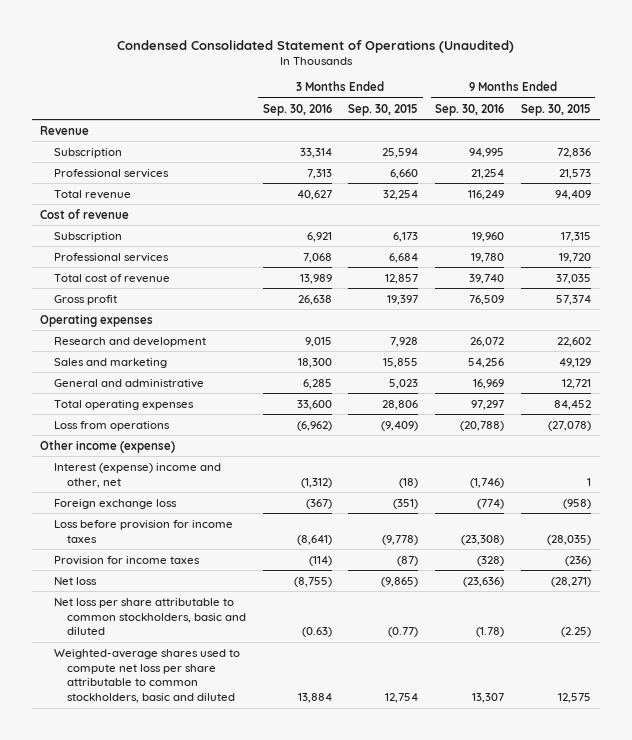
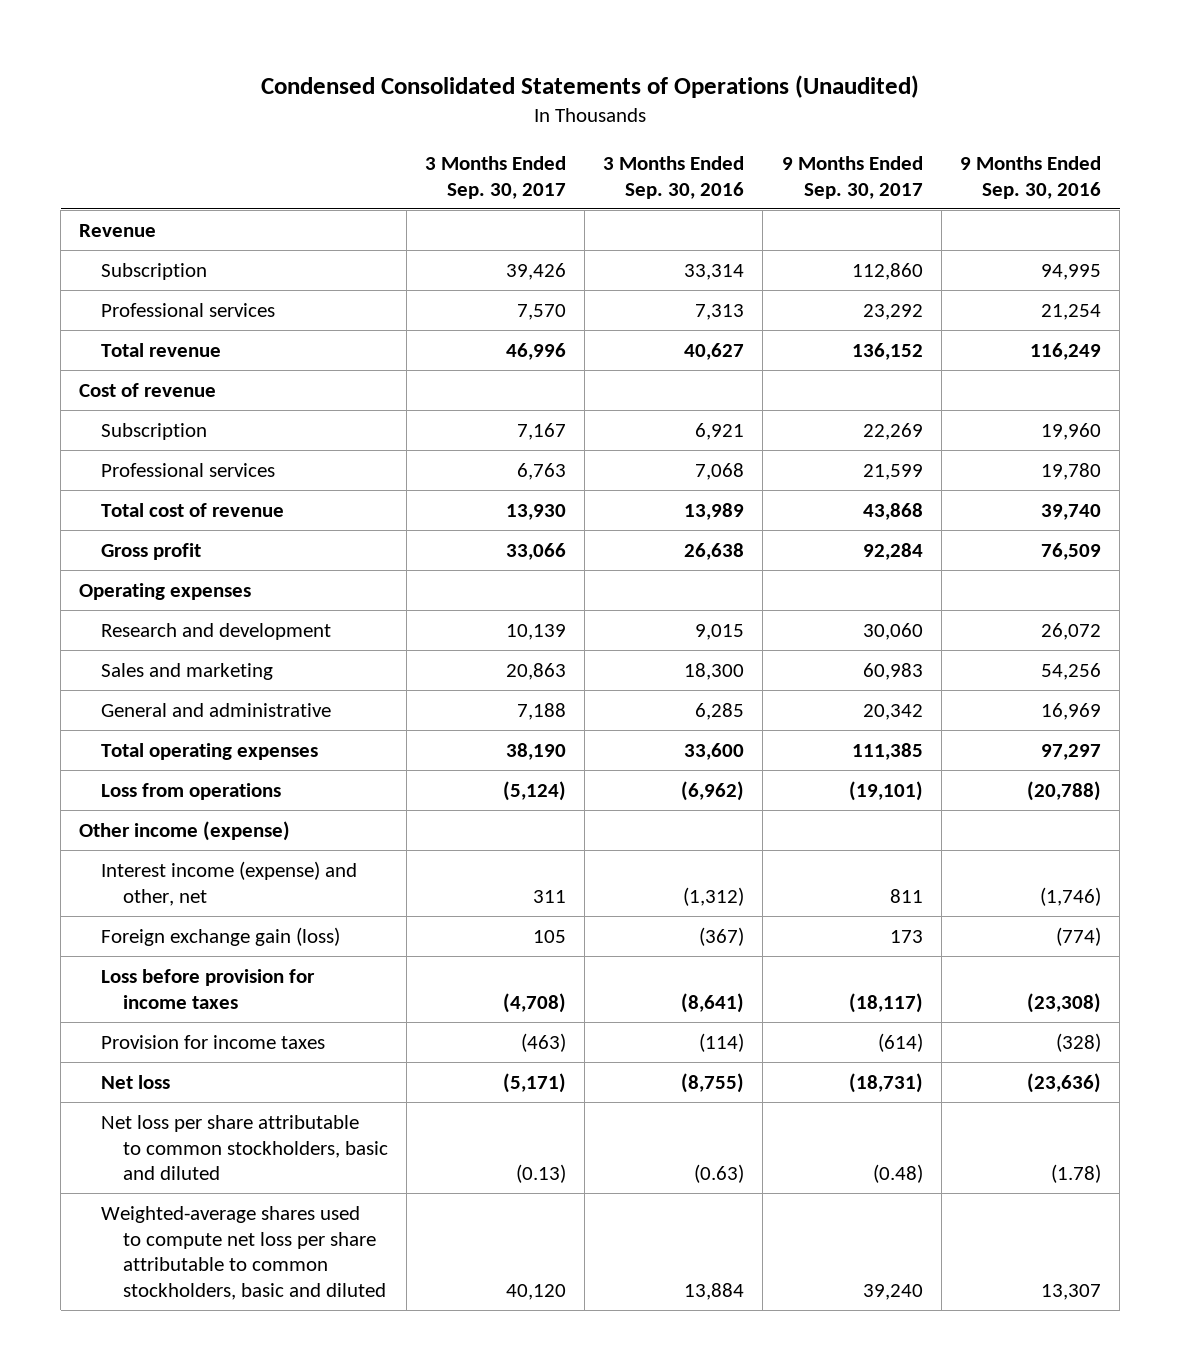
- Condensed Consolidated Statement of Operations (Unaudited)
+ Condensed Consolidated Statements of Operations (Unaudited)
- | 3 Months Ended Sep. 30, 2016 | 3 Months Ended Sep. 30, 2015 | 9 Months Ended Sep. 30, 2016 | 9 Months Ended Sep. 30, 2015
+ | 3 Months Ended Sep. 30, 2017 | 3 Months Ended Sep. 30, 2016 | 9 Months Ended Sep. 30, 2017 | 9 Months Ended Sep. 30, 2016
- Interest (expense) income and other, net | (1,312) | (18) | (1,746) | 1
- Foreign exchange loss | (367) | (351) | (774) | (958)
+ Interest income (expense) and other, net | 311 | (1,312) | 811 | (1,746)
+ Foreign exchange gain (loss) | 105 | (367) | 173 | (774)

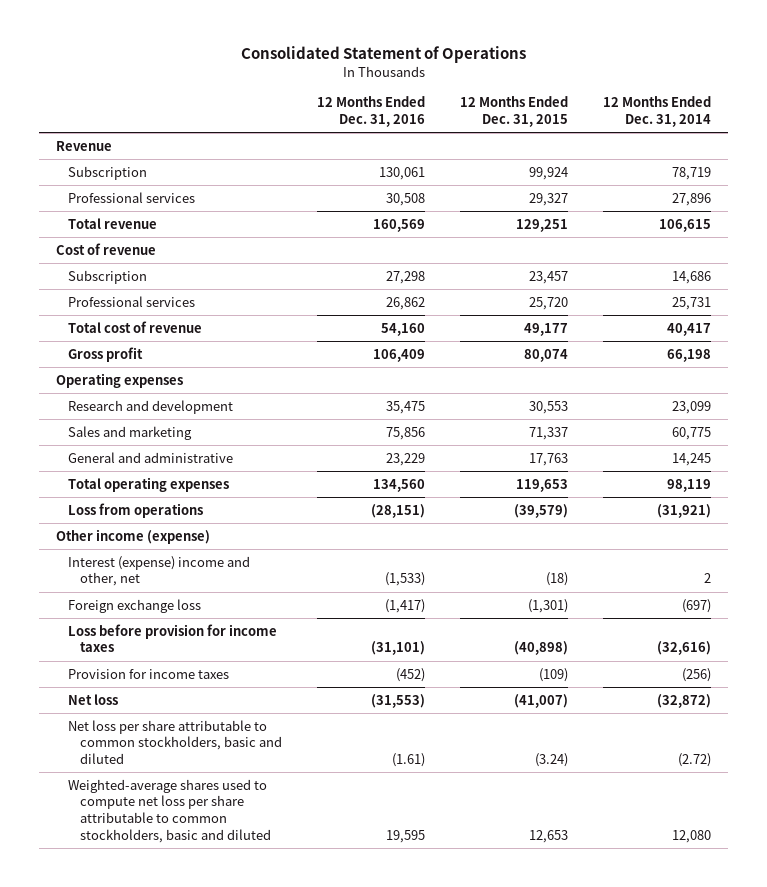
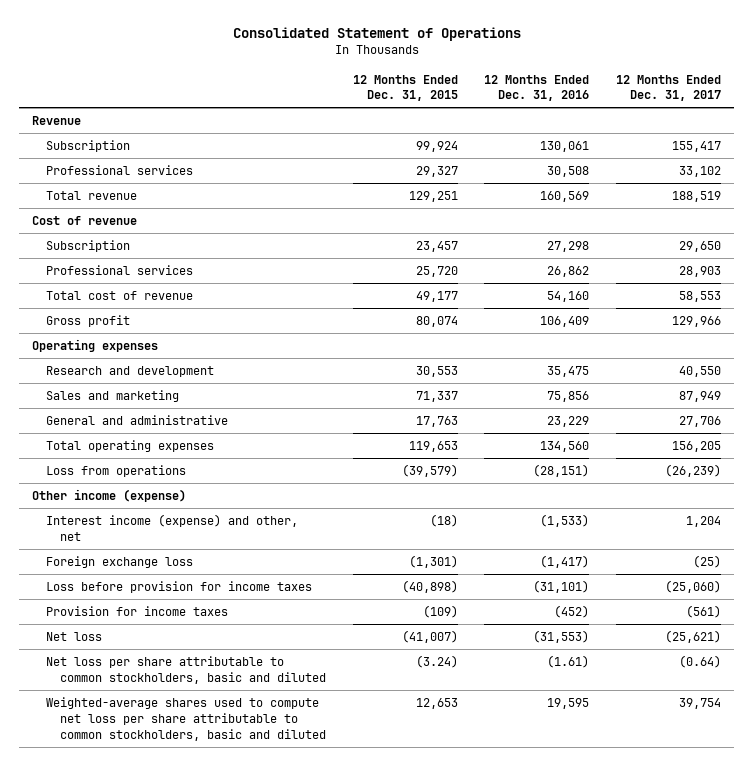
- | 12 Months Ended Dec. 31, 2016 | 12 Months Ended Dec. 31, 2015 | 12 Months Ended Dec. 31, 2014
+ | 12 Months Ended Dec. 31, 2015 | 12 Months Ended Dec. 31, 2016 | 12 Months Ended Dec. 31, 2017
- Interest (expense) income and other, net | (1,533) | (18) | 2
+ Interest income (expense) and other, net | (18) | (1,533) | 1,204

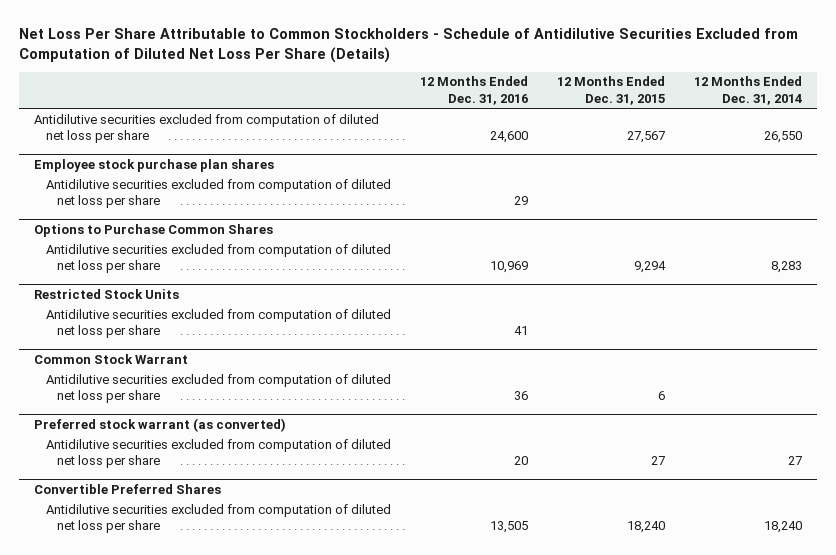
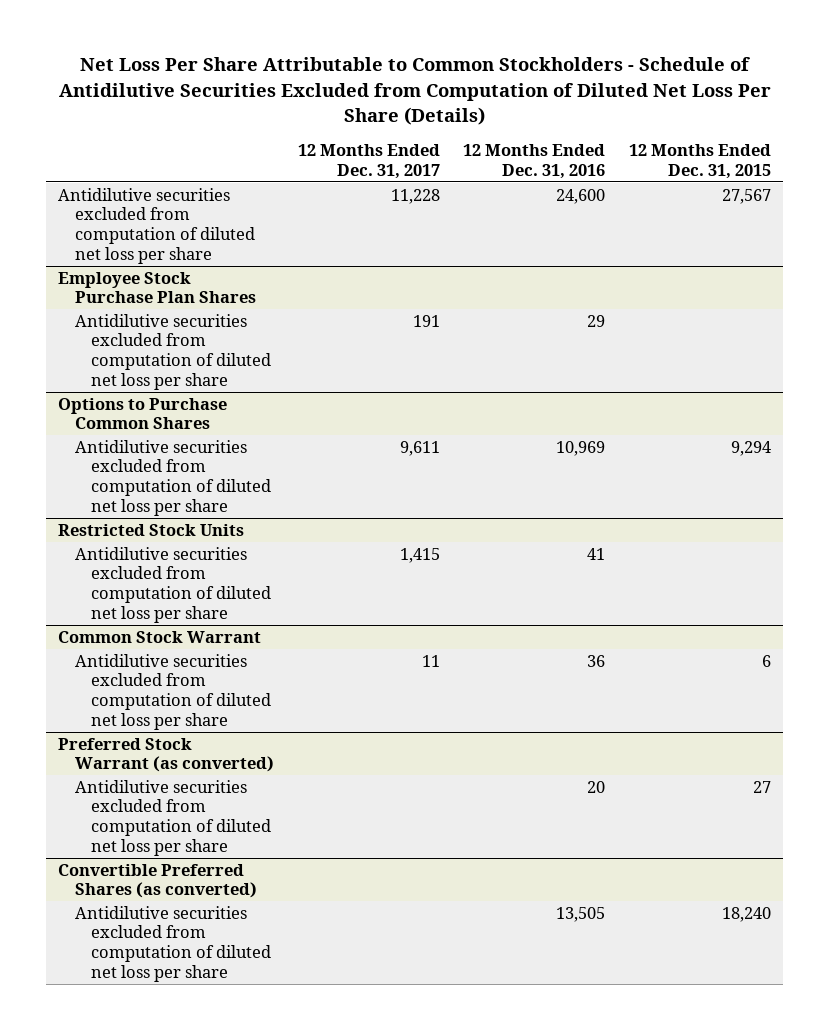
- | 12 Months Ended Dec. 31, 2016 | 12 Months Ended Dec. 31, 2015 | 12 Months Ended Dec. 31, 2014
+ | 12 Months Ended Dec. 31, 2017 | 12 Months Ended Dec. 31, 2016 | 12 Months Ended Dec. 31, 2015
- Employee stock purchase plan shares
+ Employee Stock Purchase Plan Shares
- Preferred stock warrant (as converted)
+ Preferred Stock Warrant (as converted)
- Convertible Preferred Shares
+ Convertible Preferred Shares (as converted)

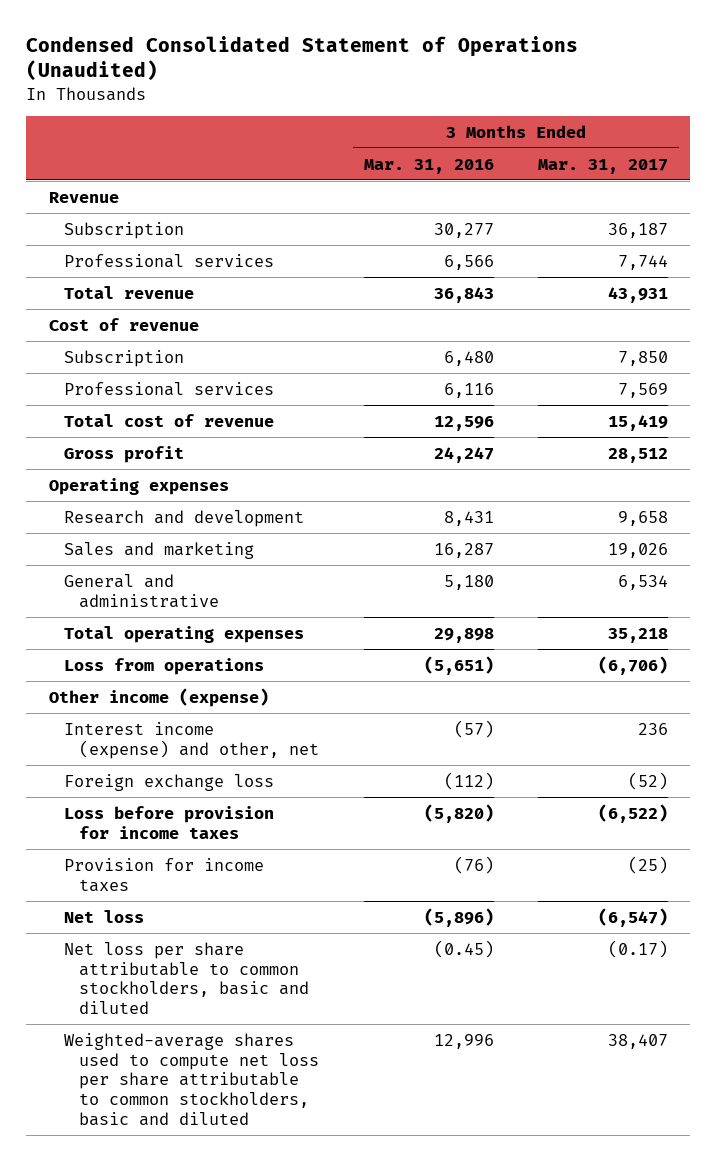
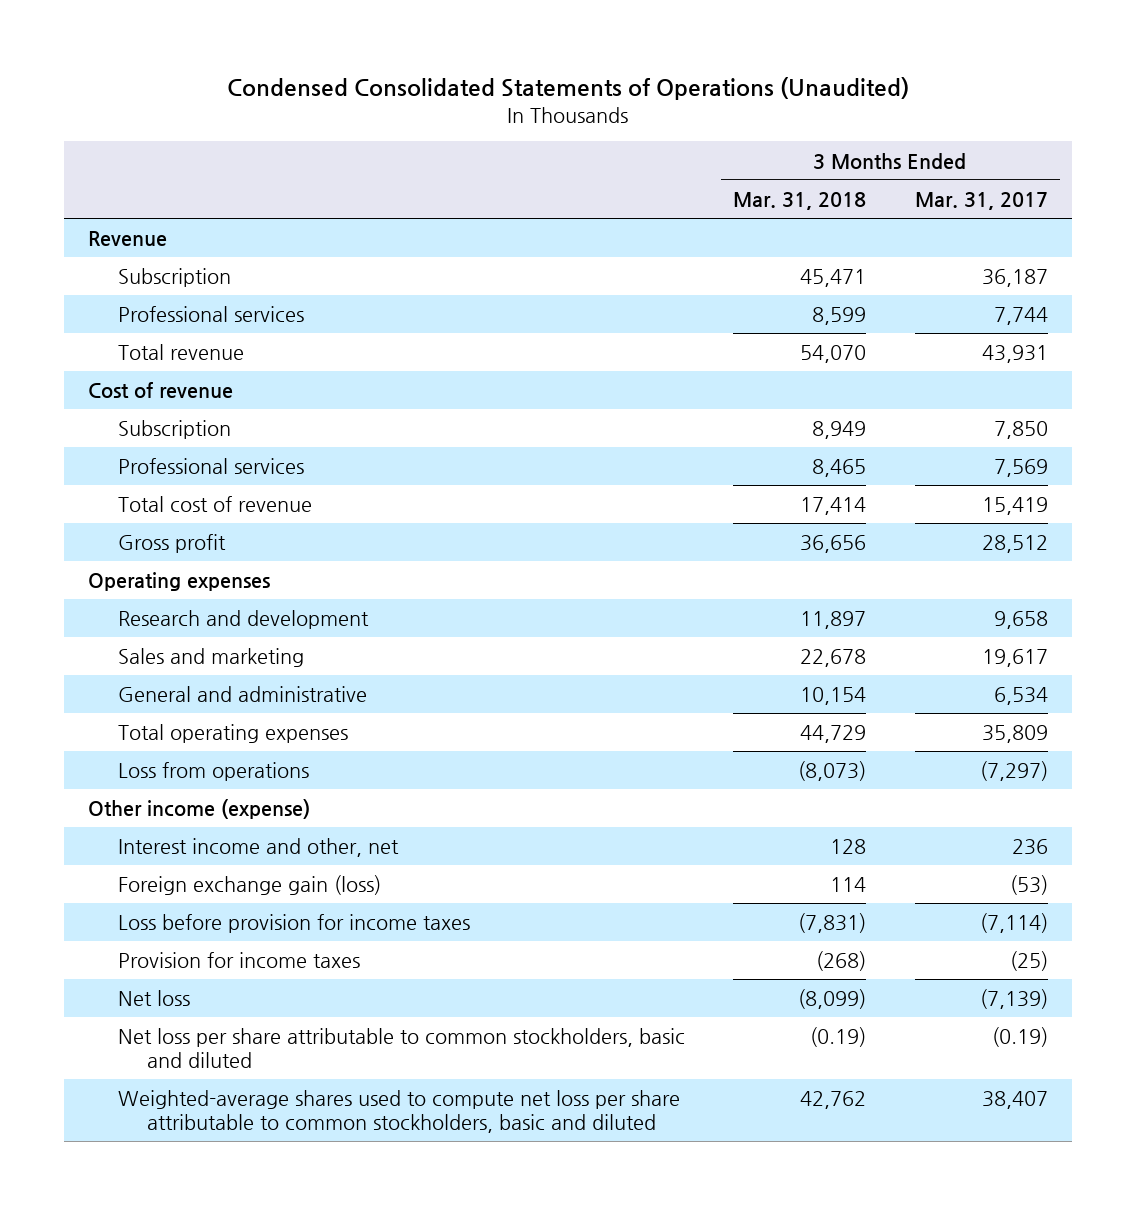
- Condensed Consolidated Statement of Operations (Unaudited)
+ Condensed Consolidated Statements of Operations (Unaudited)
- | 3 Months Ended Mar. 31, 2016 | 3 Months Ended Mar. 31, 2017
+ | 3 Months Ended Mar. 31, 2018 | 3 Months Ended Mar. 31, 2017
- Sales and marketing | 16,287 | 19,026
+ Sales and marketing | 22,678 | 19,617
- Total operating expenses | 29,898 | 35,218
- Loss from operations | (5,651) | (6,706)
+ Total operating expenses | 44,729 | 35,809
+ Loss from operations | (8,073) | (7,297)
- Interest income (expense) and other, net | (57) | 236
- Foreign exchange loss | (112) | (52)
- Loss before provision for income taxes | (5,820) | (6,522)
+ Interest income and other, net | 128 | 236
+ Foreign exchange gain (loss) | 114 | (53)
+ Loss before provision for income taxes | (7,831) | (7,114)
- Net loss | (5,896) | (6,547)
- Net loss per share attributable to common stockholders, basic and diluted | (0.45) | (0.17)
+ Net loss | (8,099) | (7,139)
+ Net loss per share attributable to common stockholders, basic and diluted | (0.19) | (0.19)

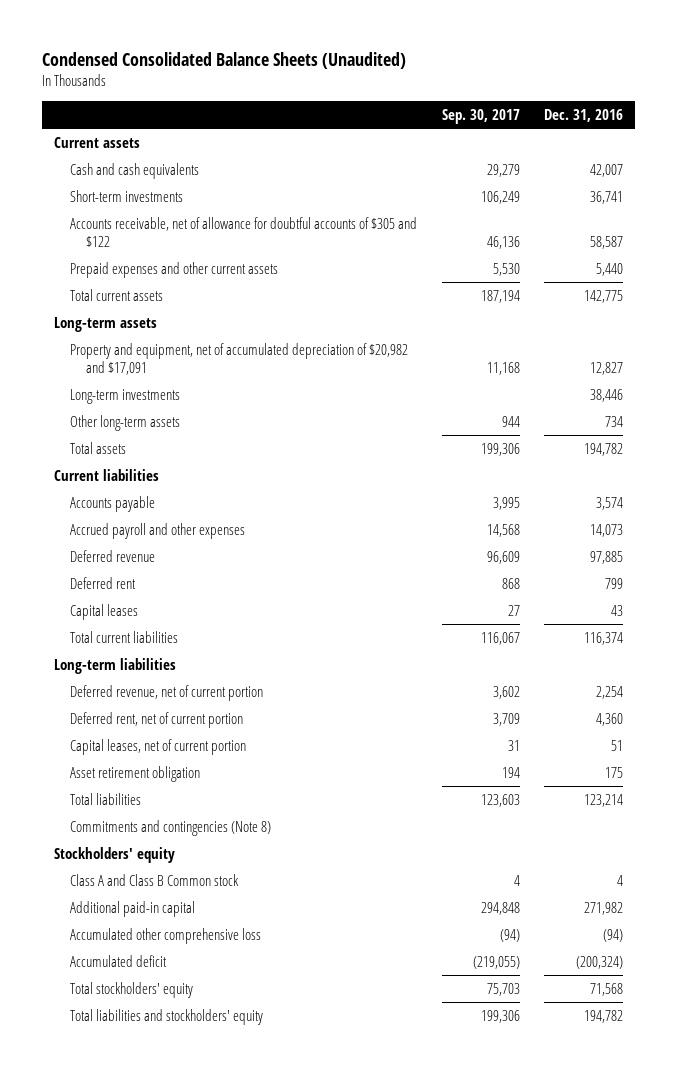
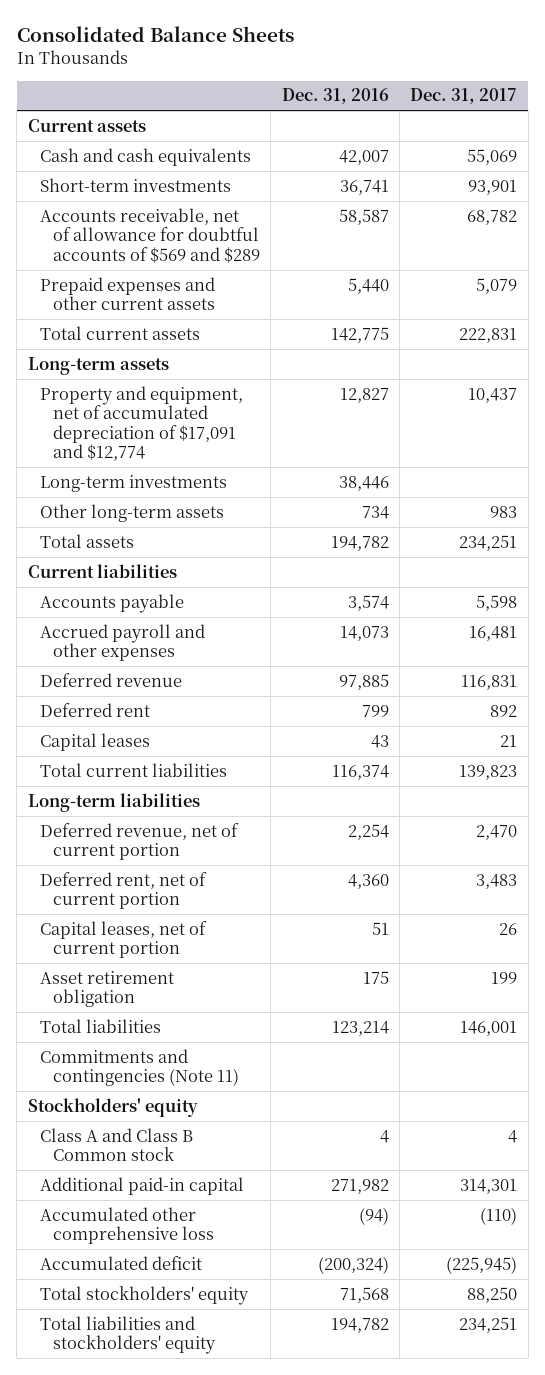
- Condensed Consolidated Balance Sheets (Unaudited)
+ Consolidated Balance Sheets
- | Sep. 30, 2017 | Dec. 31, 2016
+ | Dec. 31, 2016 | Dec. 31, 2017
- Accounts receivable, net of allowance for doubtful accounts of $305 and $122 | 46,136 | 58,587
+ Accounts receivable, net of allowance for doubtful accounts of $569 and $289 | 58,587 | 68,782
- Property and equipment, net of accumulated depreciation of $20,982 and $17,091 | 11,168 | 12,827
+ Property and equipment, net of accumulated depreciation of $17,091 and $12,774 | 12,827 | 10,437
- Commitments and contingencies (Note 8)
+ Commitments and contingencies (Note 11)

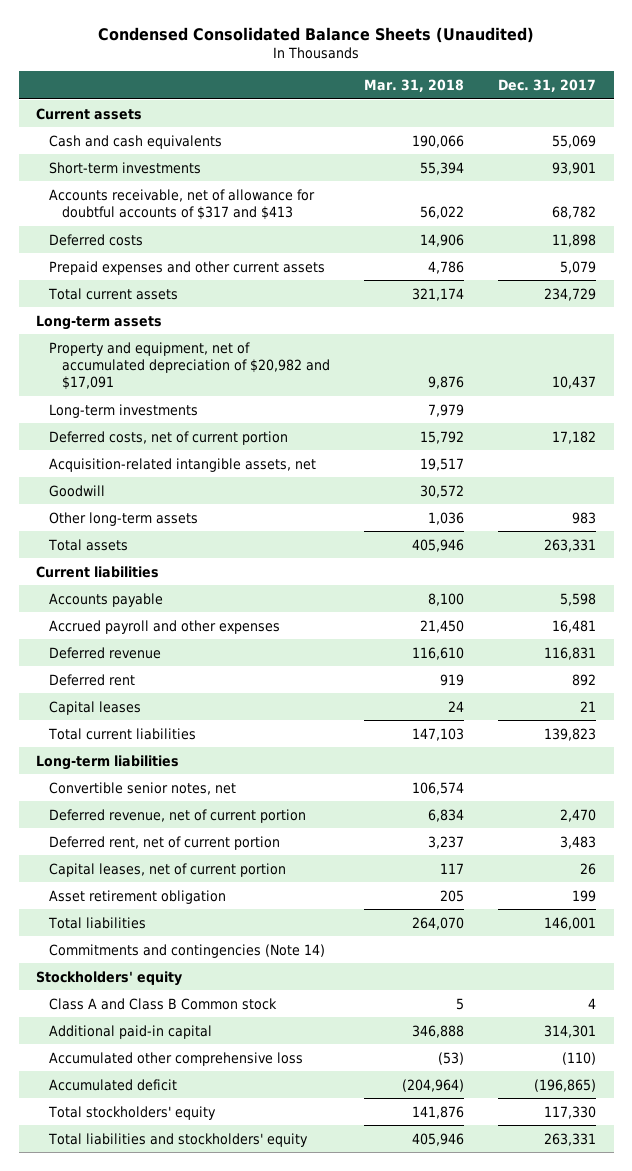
- Consolidated Balance Sheets
+ Condensed Consolidated Balance Sheets (Unaudited)
- | Dec. 31, 2016 | Dec. 31, 2017
+ | Mar. 31, 2018 | Dec. 31, 2017
- Accounts receivable, net of allowance for doubtful accounts of $569 and $289 | 58,587 | 68,782
+ Accounts receivable, net of allowance for doubtful accounts of $317 and $413 | 56,022 | 68,782
+ Deferred costs | 14,906 | 11,898
- Total current assets | 142,775 | 222,831
+ Total current assets | 321,174 | 234,729
- Property and equipment, net of accumulated depreciation of $17,091 and $12,774 | 12,827 | 10,437
+ Property and equipment, net of accumulated depreciation of $20,982 and $17,091 | 9,876 | 10,437
+ Deferred costs, net of current portion | 15,792 | 17,182
+ Acquisition-related intangible assets, net | 19,517 |
+ Goodwill | 30,572 |
- Total assets | 194,782 | 234,251
+ Total assets | 405,946 | 263,331
+ Convertible senior notes, net | 106,574 |
- Commitments and contingencies (Note 11)
+ Commitments and contingencies (Note 14)
- Accumulated deficit | (200,324) | (225,945)
- Total stockholders' equity | 71,568 | 88,250
- Total liabilities and stockholders' equity | 194,782 | 234,251
+ Accumulated deficit | (204,964) | (196,865)
+ Total stockholders' equity | 141,876 | 117,330
+ Total liabilities and stockholders' equity | 405,946 | 263,331

